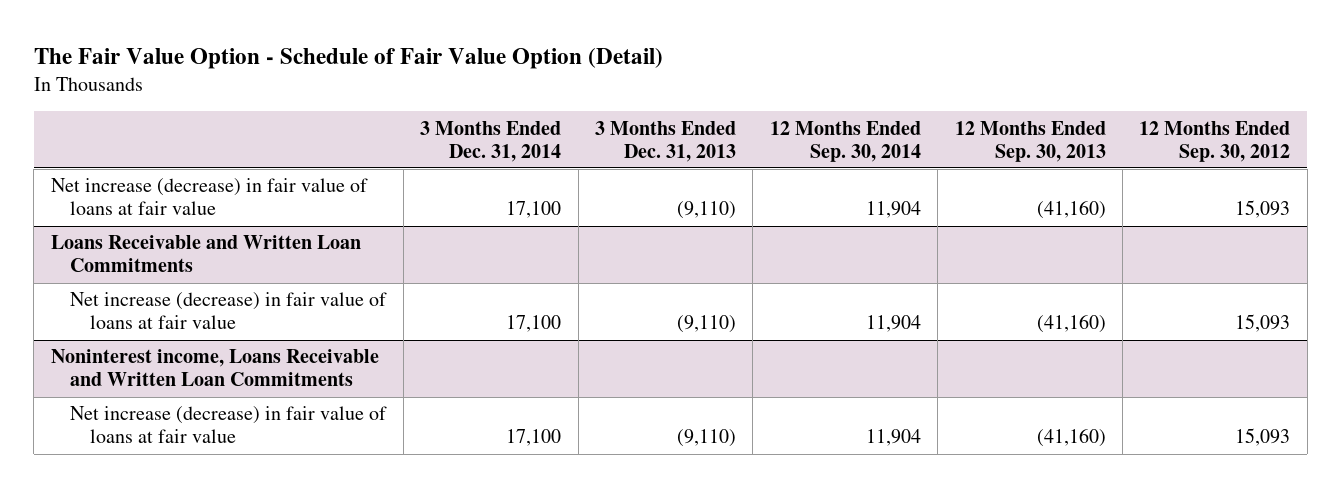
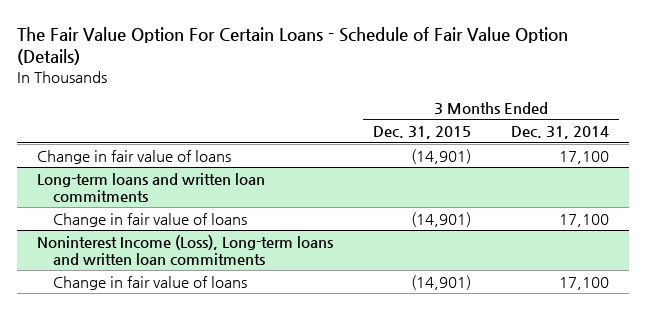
- The Fair Value Option - Schedule of Fair Value Option (Detail)
+ The Fair Value Option For Certain Loans - Schedule of Fair Value Option (Details)
- | 3 Months Ended Dec. 31, 2014 | 3 Months Ended Dec. 31, 2013 | 12 Months Ended Sep. 30, 2014 | 12 Months Ended Sep. 30, 2013 | 12 Months Ended Sep. 30, 2012
+ | 3 Months Ended Dec. 31, 2015 | 3 Months Ended Dec. 31, 2014
- Net increase (decrease) in fair value of loans at fair value | 17,100 | (9,110) | 11,904 | (41,160) | 15,093
- Loans Receivable and Written Loan Commitments
- Net increase (decrease) in fair value of loans at fair value | 17,100 | (9,110) | 11,904 | (41,160) | 15,093
- Noninterest income, Loans Receivable and Written Loan Commitments
- Net increase (decrease) in fair value of loans at fair value | 17,100 | (9,110) | 11,904 | (41,160) | 15,093
+ Change in fair value of loans | (14,901) | 17,100
+ Long-term loans and written loan commitments
+ Change in fair value of loans | (14,901) | 17,100
+ Noninterest Income (Loss), Long-term loans and written loan commitments
+ Change in fair value of loans | (14,901) | 17,100

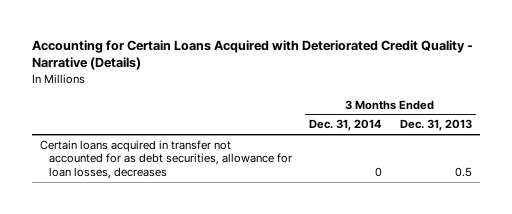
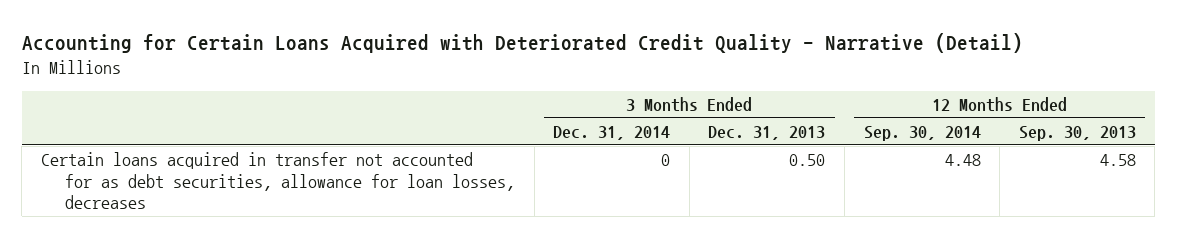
- Accounting for Certain Loans Acquired with Deteriorated Credit Quality - Narrative (Details)
+ Accounting for Certain Loans Acquired with Deteriorated Credit Quality - Narrative (Detail)
- | 3 Months Ended Dec. 31, 2014 | 3 Months Ended Dec. 31, 2013
+ | 3 Months Ended Dec. 31, 2014 | 3 Months Ended Dec. 31, 2013 | 12 Months Ended Sep. 30, 2014 | 12 Months Ended Sep. 30, 2013
- Certain loans acquired in transfer not accounted for as debt securities, allowance for loan losses, decreases | 0 | 0.5
+ Certain loans acquired in transfer not accounted for as debt securities, allowance for loan losses, decreases | 0 | 0.50 | 4.48 | 4.58

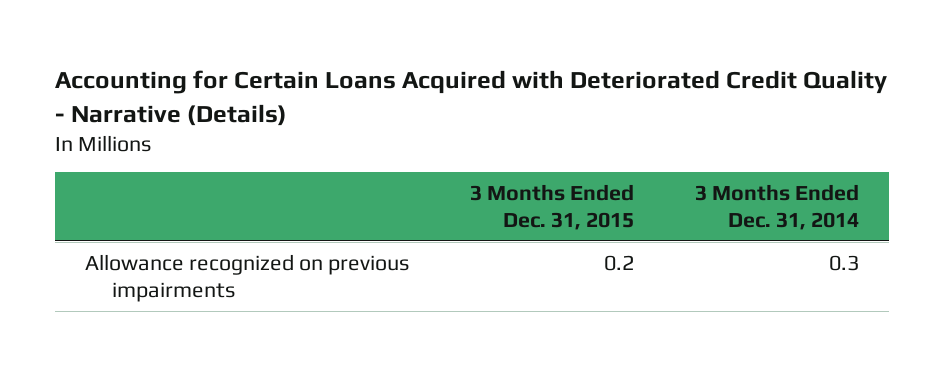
- Accounting for Certain Loans Acquired with Deteriorated Credit Quality - Narrative (Detail)
+ Accounting for Certain Loans Acquired with Deteriorated Credit Quality - Narrative (Details)
- | 3 Months Ended Dec. 31, 2014 | 3 Months Ended Dec. 31, 2013 | 12 Months Ended Sep. 30, 2014 | 12 Months Ended Sep. 30, 2013
+ | 3 Months Ended Dec. 31, 2015 | 3 Months Ended Dec. 31, 2014
- Certain loans acquired in transfer not accounted for as debt securities, allowance for loan losses, decreases | 0 | 0.50 | 4.48 | 4.58
+ Allowance recognized on previous impairments | 0.2 | 0.3

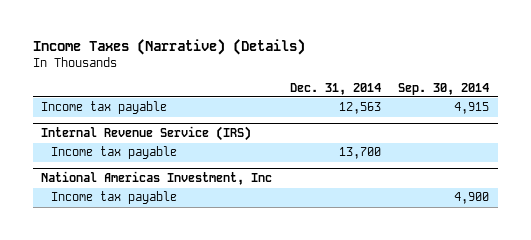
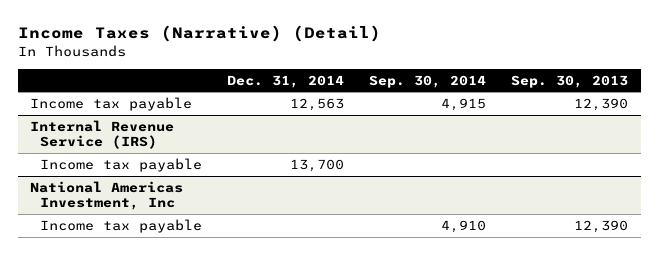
- Income Taxes (Narrative) (Details)
+ Income Taxes (Narrative) (Detail)
- | Dec. 31, 2014 | Sep. 30, 2014
+ | Dec. 31, 2014 | Sep. 30, 2014 | Sep. 30, 2013
@ National Americas Investment, Inc
- Income tax payable | | 4,900
+ Income tax payable | | 4,910 | 12,390

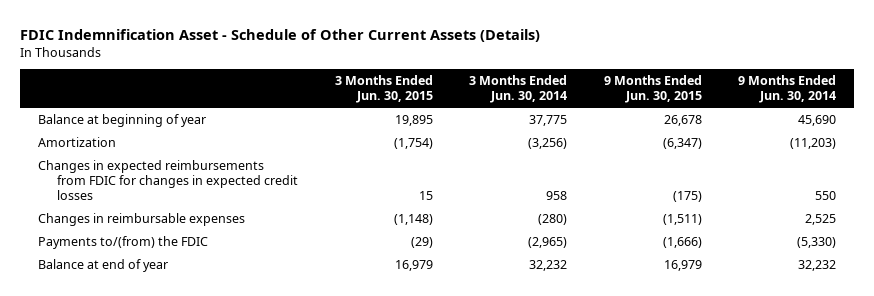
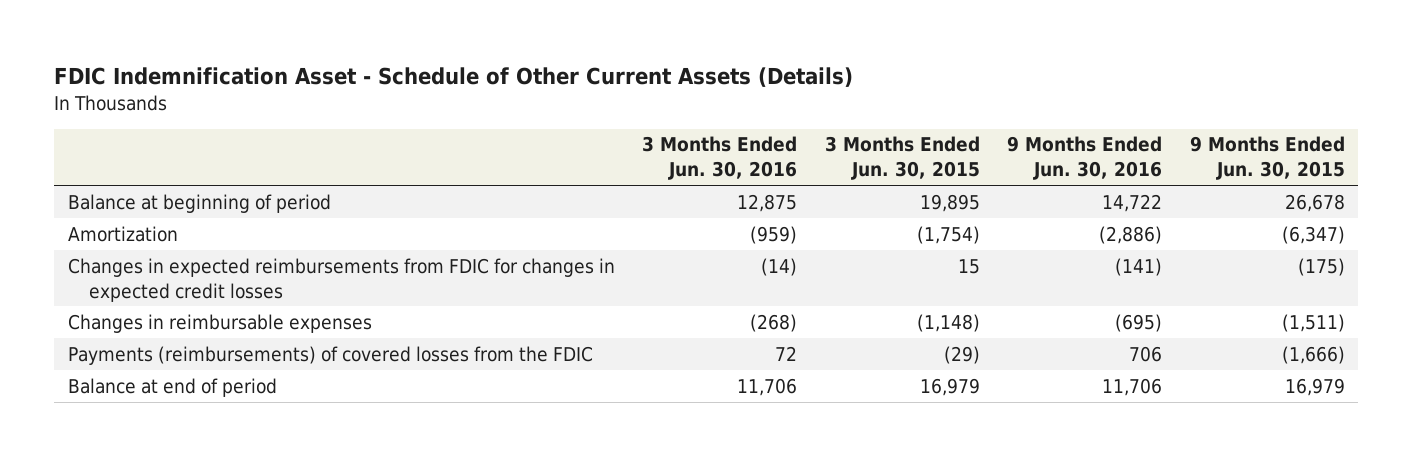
- | 3 Months Ended Jun. 30, 2015 | 3 Months Ended Jun. 30, 2014 | 9 Months Ended Jun. 30, 2015 | 9 Months Ended Jun. 30, 2014
+ | 3 Months Ended Jun. 30, 2016 | 3 Months Ended Jun. 30, 2015 | 9 Months Ended Jun. 30, 2016 | 9 Months Ended Jun. 30, 2015
- Balance at beginning of year | 19,895 | 37,775 | 26,678 | 45,690
+ Balance at beginning of period | 12,875 | 19,895 | 14,722 | 26,678
- Payments to/(from) the FDIC | (29) | (2,965) | (1,666) | (5,330)
- Balance at end of year | 16,979 | 32,232 | 16,979 | 32,232
+ Payments (reimbursements) of covered losses from the FDIC | 72 | (29) | 706 | (1,666)
+ Balance at end of period | 11,706 | 16,979 | 11,706 | 16,979

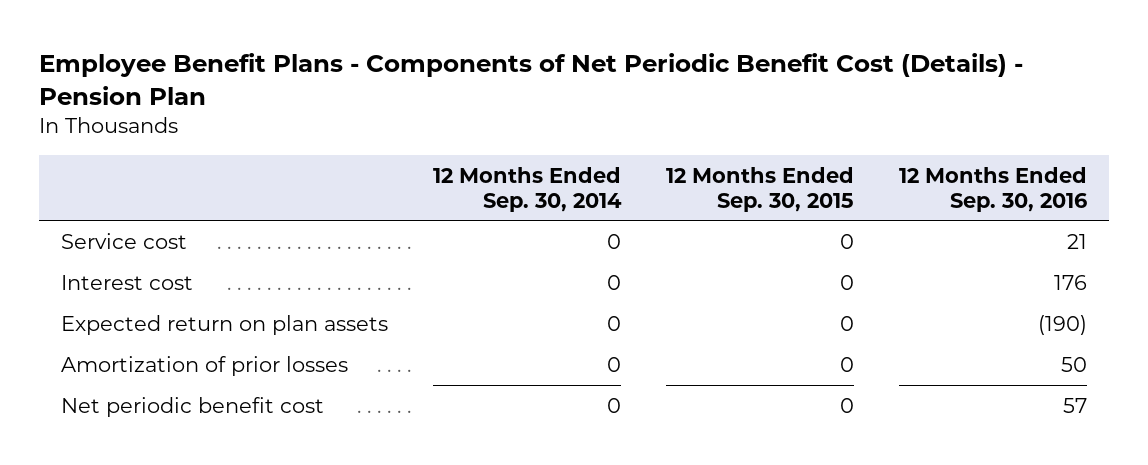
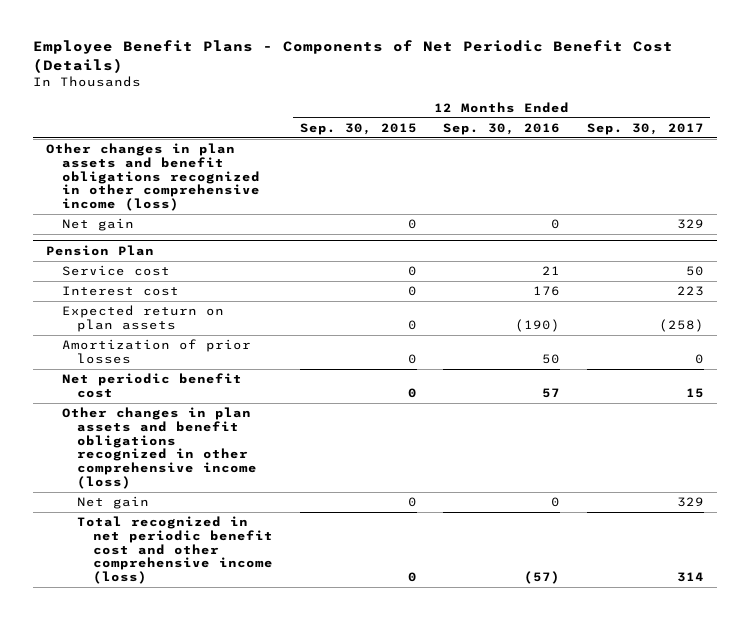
- Employee Benefit Plans - Components of Net Periodic Benefit Cost (Details) - Pension Plan
+ Employee Benefit Plans - Components of Net Periodic Benefit Cost (Details)
- | 12 Months Ended Sep. 30, 2014 | 12 Months Ended Sep. 30, 2015 | 12 Months Ended Sep. 30, 2016
+ | 12 Months Ended Sep. 30, 2015 | 12 Months Ended Sep. 30, 2016 | 12 Months Ended Sep. 30, 2017
+ Other changes in plan assets and benefit obligations recognized in other comprehensive income (loss)
+ Net gain | 0 | 0 | 329
+ Pension Plan
+ Other changes in plan assets and benefit obligations recognized in other comprehensive income (loss)
+ Net gain | 0 | 0 | 329
+ Total recognized in net periodic benefit cost and other comprehensive income (loss) | 0 | (57) | 314

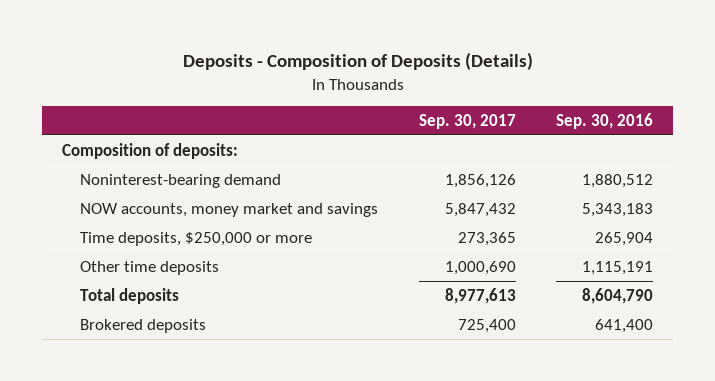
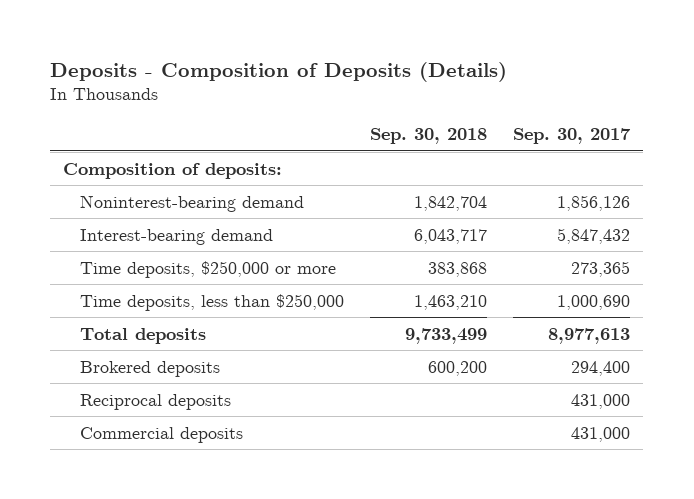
- | Sep. 30, 2017 | Sep. 30, 2016
+ | Sep. 30, 2018 | Sep. 30, 2017
- NOW accounts, money market and savings | 5,847,432 | 5,343,183
+ Interest-bearing demand | 6,043,717 | 5,847,432
- Other time deposits | 1,000,690 | 1,115,191
+ Time deposits, less than $250,000 | 1,463,210 | 1,000,690
- Brokered deposits | 725,400 | 641,400
+ Brokered deposits | 600,200 | 294,400
+ Reciprocal deposits | | 431,000
+ Commercial deposits | | 431,000

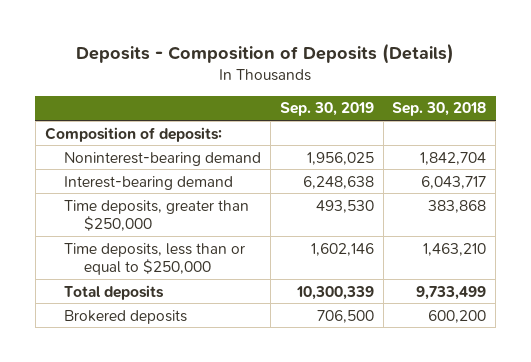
- | Sep. 30, 2018 | Sep. 30, 2017
+ | Sep. 30, 2019 | Sep. 30, 2018
- Time deposits, $250,000 or more | 383,868 | 273,365
- Time deposits, less than $250,000 | 1,463,210 | 1,000,690
+ Time deposits, greater than $250,000 | 493,530 | 383,868
+ Time deposits, less than or equal to $250,000 | 1,602,146 | 1,463,210
- Reciprocal deposits | | 431,000
- Commercial deposits | | 431,000

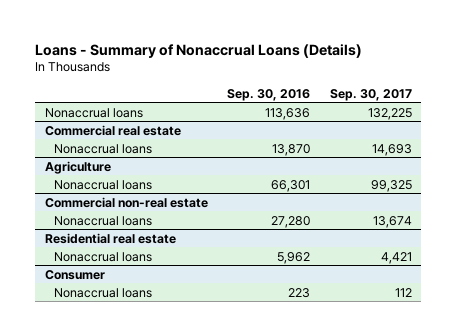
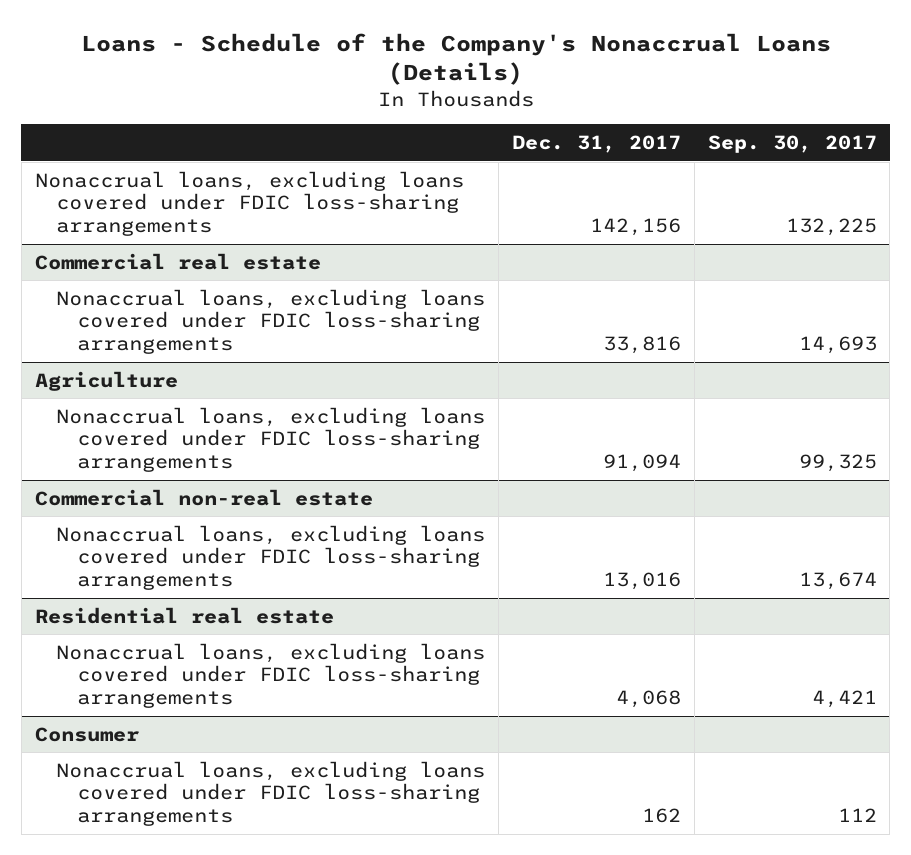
- Loans - Summary of Nonaccrual Loans (Details)
+ Loans - Schedule of the Company's Nonaccrual Loans (Details)
- | Sep. 30, 2016 | Sep. 30, 2017
+ | Dec. 31, 2017 | Sep. 30, 2017
- Nonaccrual loans | 113,636 | 132,225
+ Nonaccrual loans, excluding loans covered under FDIC loss-sharing arrangements | 142,156 | 132,225
@ Commercial real estate
- Nonaccrual loans | 13,870 | 14,693
+ Nonaccrual loans, excluding loans covered under FDIC loss-sharing arrangements | 33,816 | 14,693
@ Agriculture
- Nonaccrual loans | 66,301 | 99,325
+ Nonaccrual loans, excluding loans covered under FDIC loss-sharing arrangements | 91,094 | 99,325
@ Commercial non-real estate
- Nonaccrual loans | 27,280 | 13,674
+ Nonaccrual loans, excluding loans covered under FDIC loss-sharing arrangements | 13,016 | 13,674
@ Residential real estate
- Nonaccrual loans | 5,962 | 4,421
+ Nonaccrual loans, excluding loans covered under FDIC loss-sharing arrangements | 4,068 | 4,421
@ Consumer
- Nonaccrual loans | 223 | 112
+ Nonaccrual loans, excluding loans covered under FDIC loss-sharing arrangements | 162 | 112

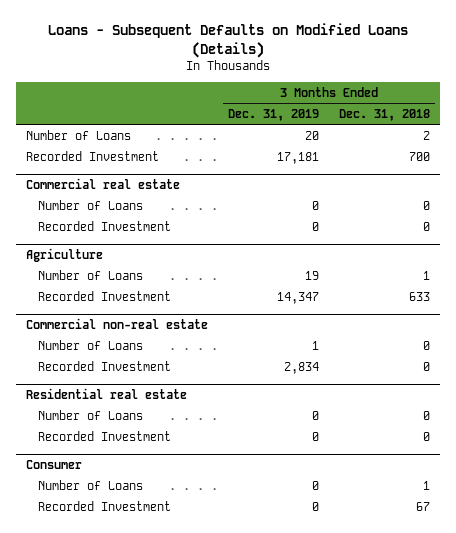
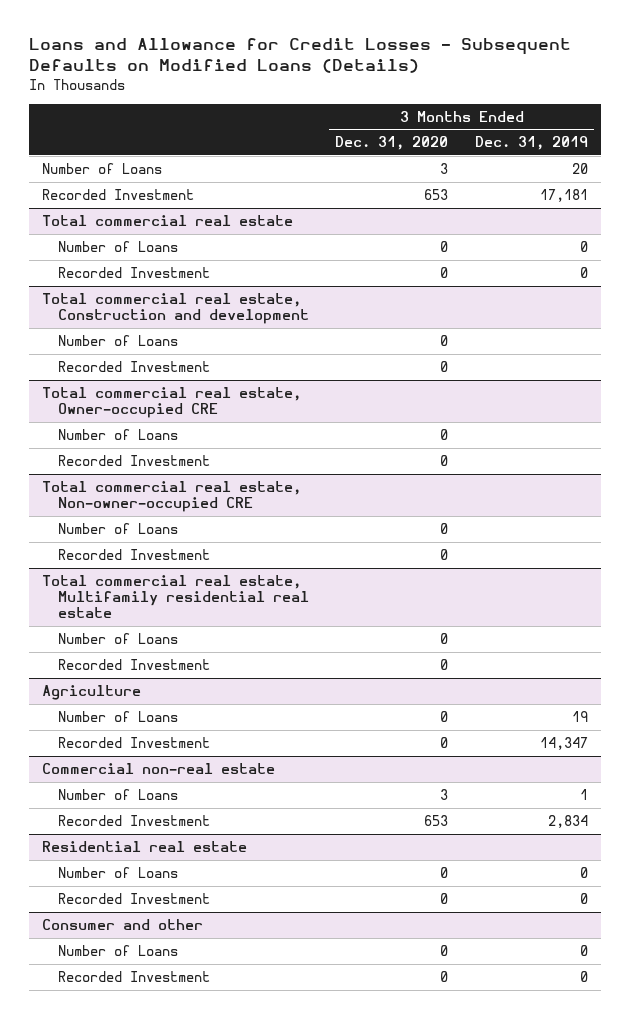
- Loans - Subsequent Defaults on Modified Loans (Details)
+ Loans and Allowance for Credit Losses - Subsequent Defaults on Modified Loans (Details)
- | 3 Months Ended Dec. 31, 2019 | 3 Months Ended Dec. 31, 2018
+ | 3 Months Ended Dec. 31, 2020 | 3 Months Ended Dec. 31, 2019
- Commercial real estate
+ Total commercial real estate
+ Total commercial real estate, Construction and development
+ Number of Loans | 0 |
+ Recorded Investment | 0 |
+ Total commercial real estate, Owner-occupied CRE
+ Number of Loans | 0 |
+ Recorded Investment | 0 |
+ Total commercial real estate, Non-owner-occupied CRE
+ Number of Loans | 0 |
+ Recorded Investment | 0 |
+ Total commercial real estate, Multifamily residential real estate
+ Number of Loans | 0 |
+ Recorded Investment | 0 |
- Consumer
+ Consumer and other

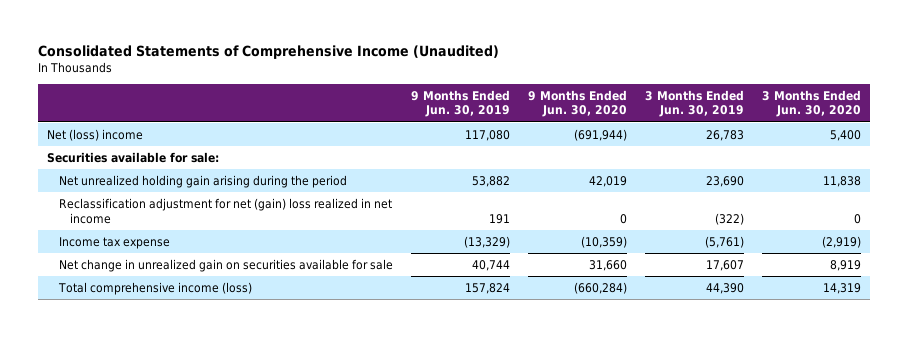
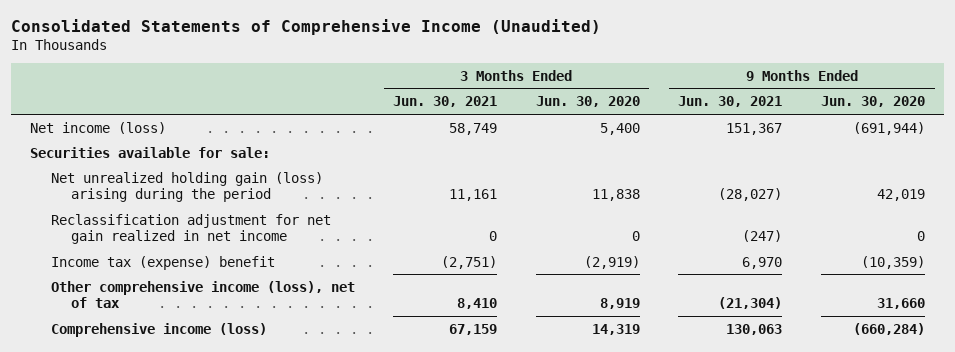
- | 9 Months Ended Jun. 30, 2019 | 9 Months Ended Jun. 30, 2020 | 3 Months Ended Jun. 30, 2019 | 3 Months Ended Jun. 30, 2020
+ | 3 Months Ended Jun. 30, 2021 | 3 Months Ended Jun. 30, 2020 | 9 Months Ended Jun. 30, 2021 | 9 Months Ended Jun. 30, 2020
- Net (loss) income | 117,080 | (691,944) | 26,783 | 5,400
+ Net income (loss) | 58,749 | 5,400 | 151,367 | (691,944)
- Net unrealized holding gain arising during the period | 53,882 | 42,019 | 23,690 | 11,838
- Reclassification adjustment for net (gain) loss realized in net income | 191 | 0 | (322) | 0
- Income tax expense | (13,329) | (10,359) | (5,761) | (2,919)
- Net change in unrealized gain on securities available for sale | 40,744 | 31,660 | 17,607 | 8,919
- Total comprehensive income (loss) | 157,824 | (660,284) | 44,390 | 14,319
+ Net unrealized holding gain (loss) arising during the period | 11,161 | 11,838 | (28,027) | 42,019
+ Reclassification adjustment for net gain realized in net income | 0 | 0 | (247) | 0
+ Income tax (expense) benefit | (2,751) | (2,919) | 6,970 | (10,359)
+ Other comprehensive income (loss), net of tax | 8,410 | 8,919 | (21,304) | 31,660
+ Comprehensive income (loss) | 67,159 | 14,319 | 130,063 | (660,284)

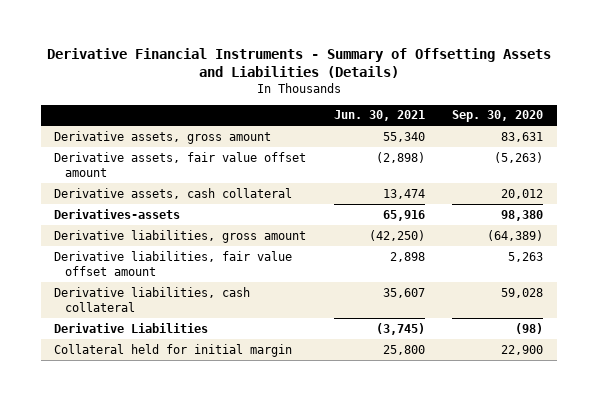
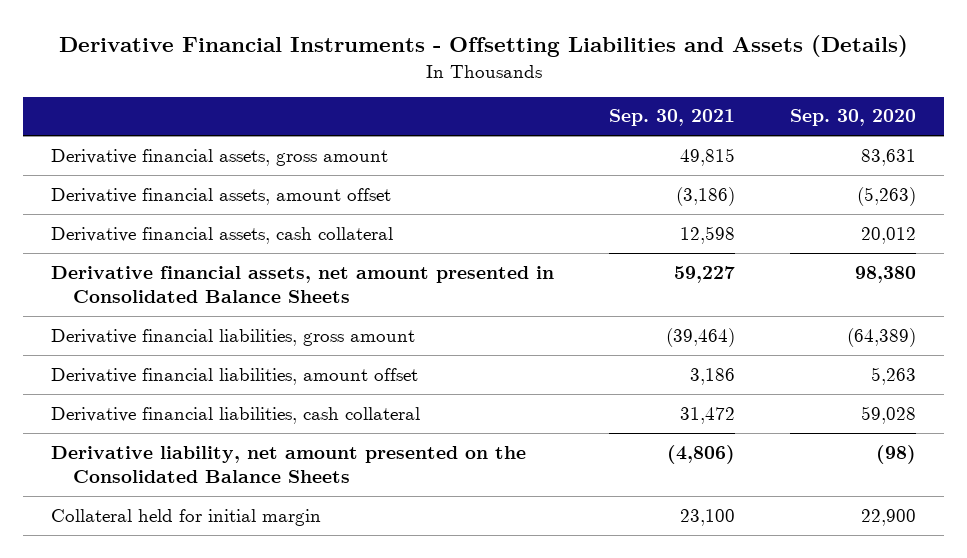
- Derivative Financial Instruments - Summary of Offsetting Assets and Liabilities (Details)
+ Derivative Financial Instruments - Offsetting Liabilities and Assets (Details)
- | Jun. 30, 2021 | Sep. 30, 2020
+ | Sep. 30, 2021 | Sep. 30, 2020
- Derivative assets, gross amount | 55,340 | 83,631
- Derivative assets, fair value offset amount | (2,898) | (5,263)
- Derivative assets, cash collateral | 13,474 | 20,012
- Derivatives-assets | 65,916 | 98,380
- Derivative liabilities, gross amount | (42,250) | (64,389)
- Derivative liabilities, fair value offset amount | 2,898 | 5,263
- Derivative liabilities, cash collateral | 35,607 | 59,028
- Derivative Liabilities | (3,745) | (98)
+ Derivative financial assets, gross amount | 49,815 | 83,631
+ Derivative financial assets, amount offset | (3,186) | (5,263)
+ Derivative financial assets, cash collateral | 12,598 | 20,012
+ Derivative financial assets, net amount presented in Consolidated Balance Sheets | 59,227 | 98,380
+ Derivative financial liabilities, gross amount | (39,464) | (64,389)
+ Derivative financial liabilities, amount offset | 3,186 | 5,263
+ Derivative financial liabilities, cash collateral | 31,472 | 59,028
+ Derivative liability, net amount presented on the Consolidated Balance Sheets | (4,806) | (98)

